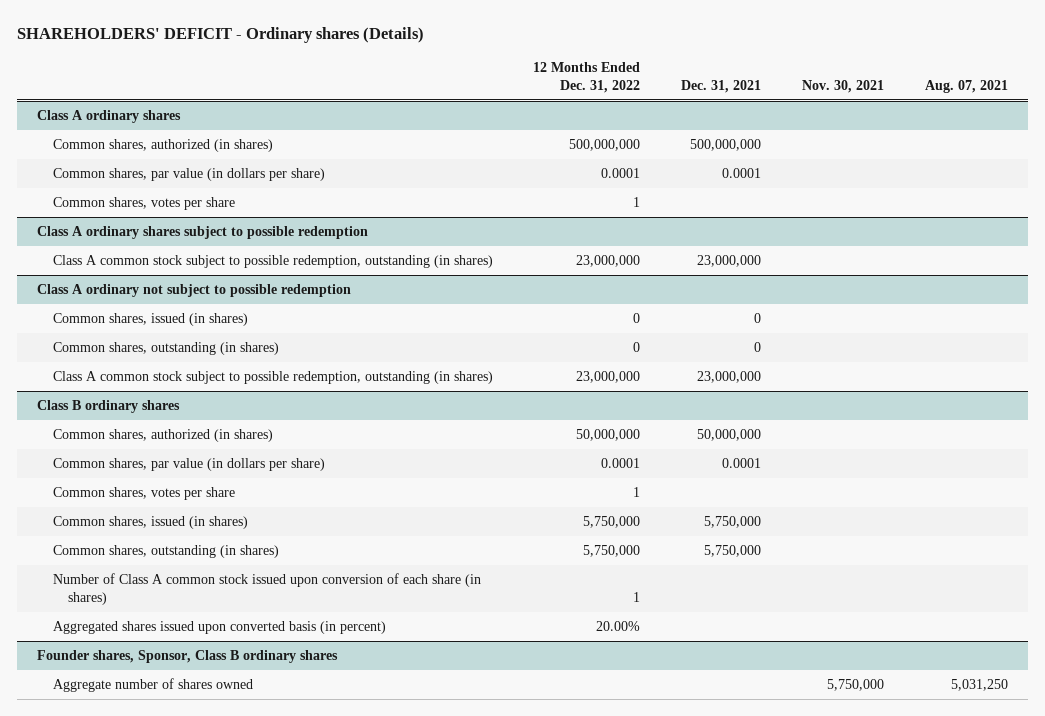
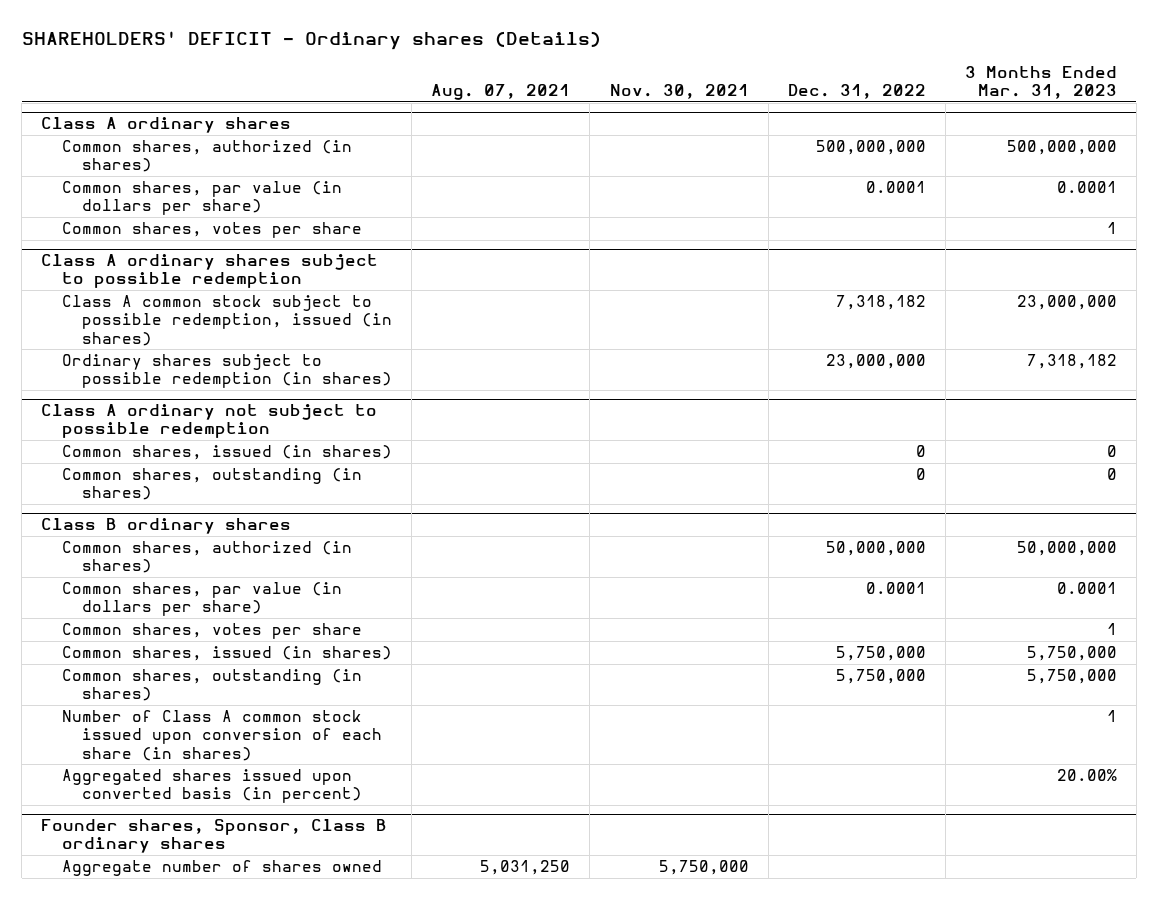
- | 12 Months Ended Dec. 31, 2022 | Dec. 31, 2021 | Nov. 30, 2021 | Aug. 07, 2021
+ | Aug. 07, 2021 | Nov. 30, 2021 | Dec. 31, 2022 | 3 Months Ended Mar. 31, 2023
@ Class A ordinary shares subject to possible redemption
- Class A common stock subject to possible redemption, outstanding (in shares) | 23,000,000 | 23,000,000 | |
+ Class A common stock subject to possible redemption, issued (in shares) | | | 7,318,182 | 23,000,000
+ Ordinary shares subject to possible redemption (in shares) | | | 23,000,000 | 7,318,182
@ Class A ordinary not subject to possible redemption
- Class A common stock subject to possible redemption, outstanding (in shares) | 23,000,000 | 23,000,000 | |

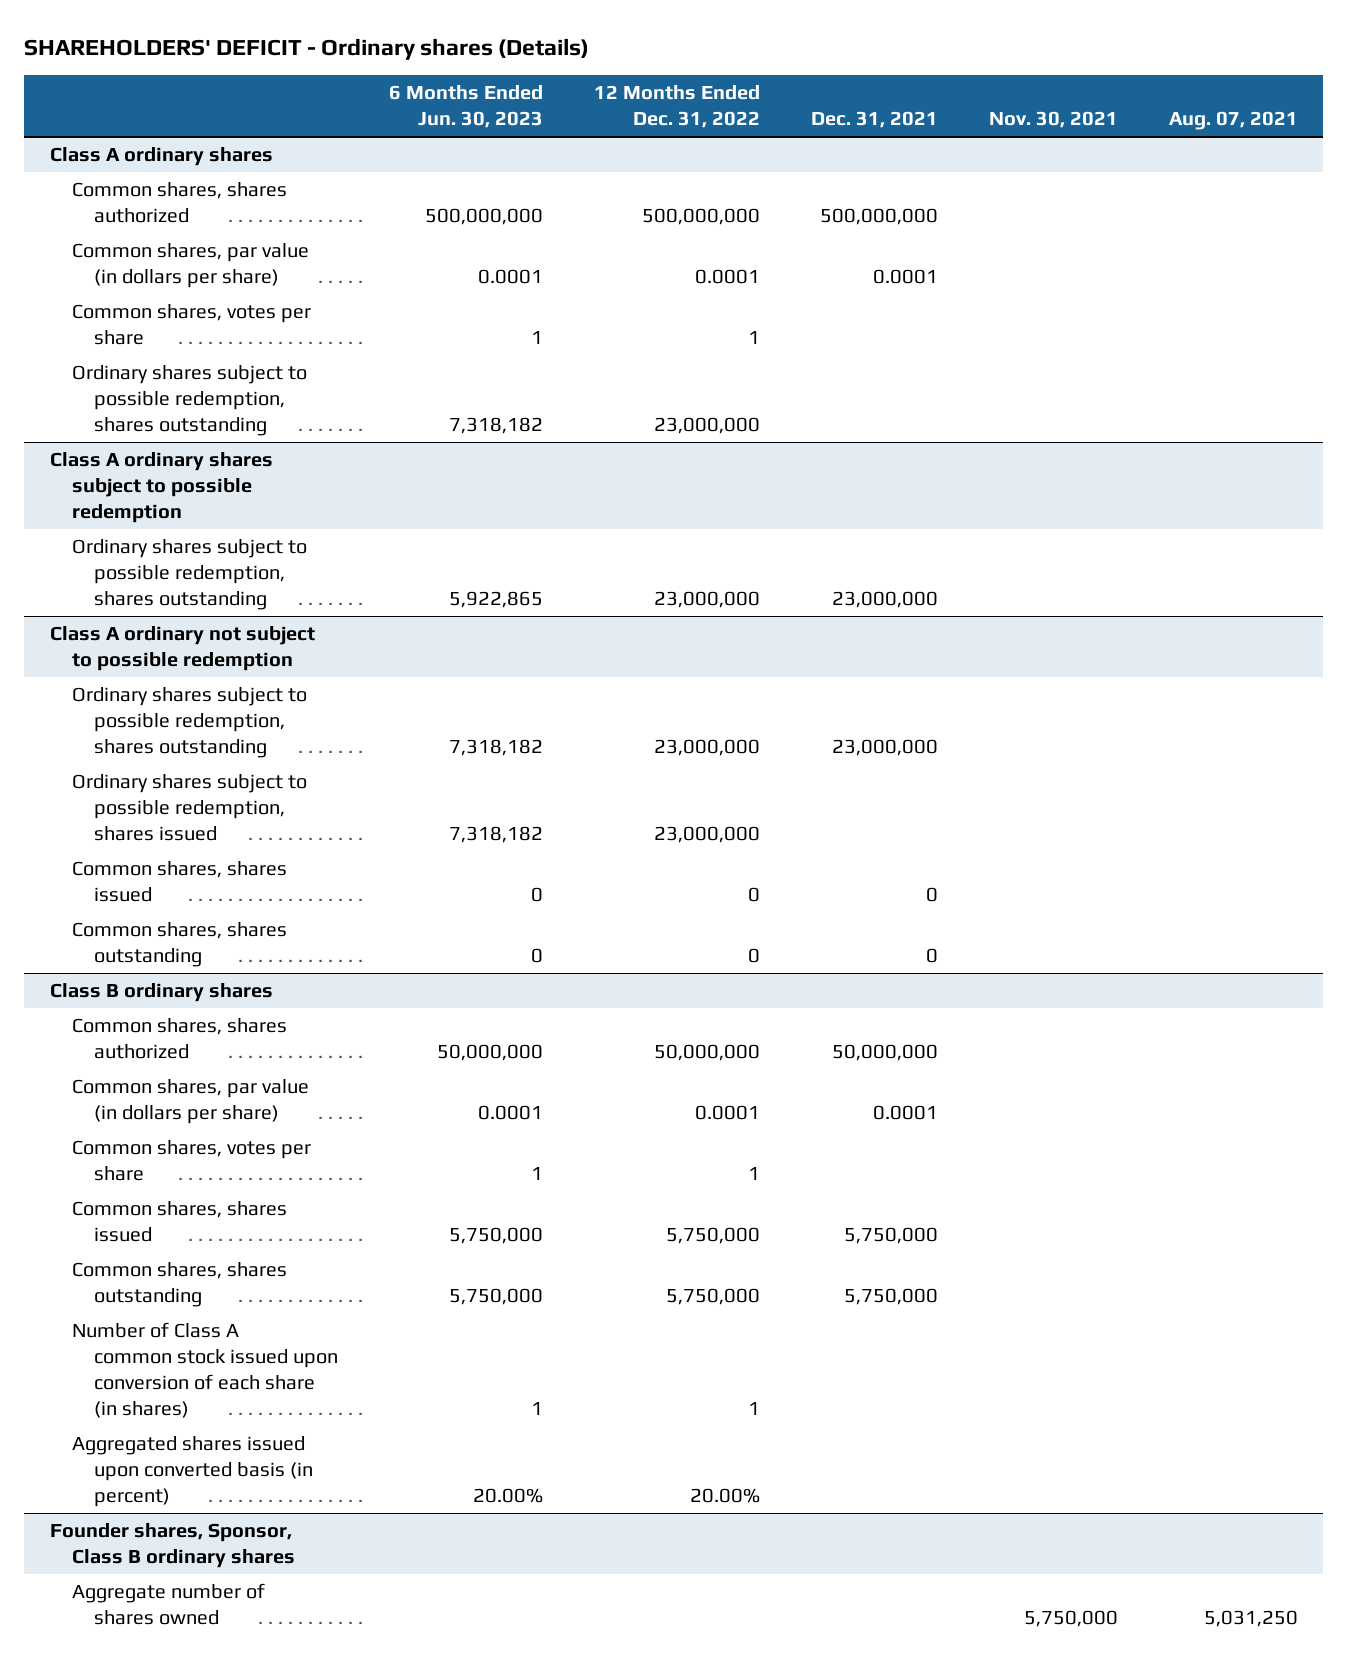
- | Aug. 07, 2021 | Nov. 30, 2021 | Dec. 31, 2022 | 3 Months Ended Mar. 31, 2023
+ | 6 Months Ended Jun. 30, 2023 | 12 Months Ended Dec. 31, 2022 | Dec. 31, 2021 | Nov. 30, 2021 | Aug. 07, 2021
@ Class A ordinary shares
- Common shares, authorized (in shares) | | | 500,000,000 | 500,000,000
+ Common shares, shares authorized | 500,000,000 | 500,000,000 | 500,000,000 | |
+ Ordinary shares subject to possible redemption, shares outstanding | 7,318,182 | 23,000,000 | | |
@ Class A ordinary shares subject to possible redemption
- Class A common stock subject to possible redemption, issued (in shares) | | | 7,318,182 | 23,000,000
- Ordinary shares subject to possible redemption (in shares) | | | 23,000,000 | 7,318,182
+ Ordinary shares subject to possible redemption, shares outstanding | 5,922,865 | 23,000,000 | 23,000,000 | |
@ Class A ordinary not subject to possible redemption
- Common shares, issued (in shares) | | | 0 | 0
- Common shares, outstanding (in shares) | | | 0 | 0
+ Ordinary shares subject to possible redemption, shares outstanding | 7,318,182 | 23,000,000 | 23,000,000 | |
+ Ordinary shares subject to possible redemption, shares issued | 7,318,182 | 23,000,000 | | |
+ Common shares, shares issued | 0 | 0 | 0 | |
+ Common shares, shares outstanding | 0 | 0 | 0 | |
@ Class B ordinary shares
- Common shares, authorized (in shares) | | | 50,000,000 | 50,000,000
+ Common shares, shares authorized | 50,000,000 | 50,000,000 | 50,000,000 | |
- Common shares, issued (in shares) | | | 5,750,000 | 5,750,000
- Common shares, outstanding (in shares) | | | 5,750,000 | 5,750,000
+ Common shares, shares issued | 5,750,000 | 5,750,000 | 5,750,000 | |
+ Common shares, shares outstanding | 5,750,000 | 5,750,000 | 5,750,000 | |

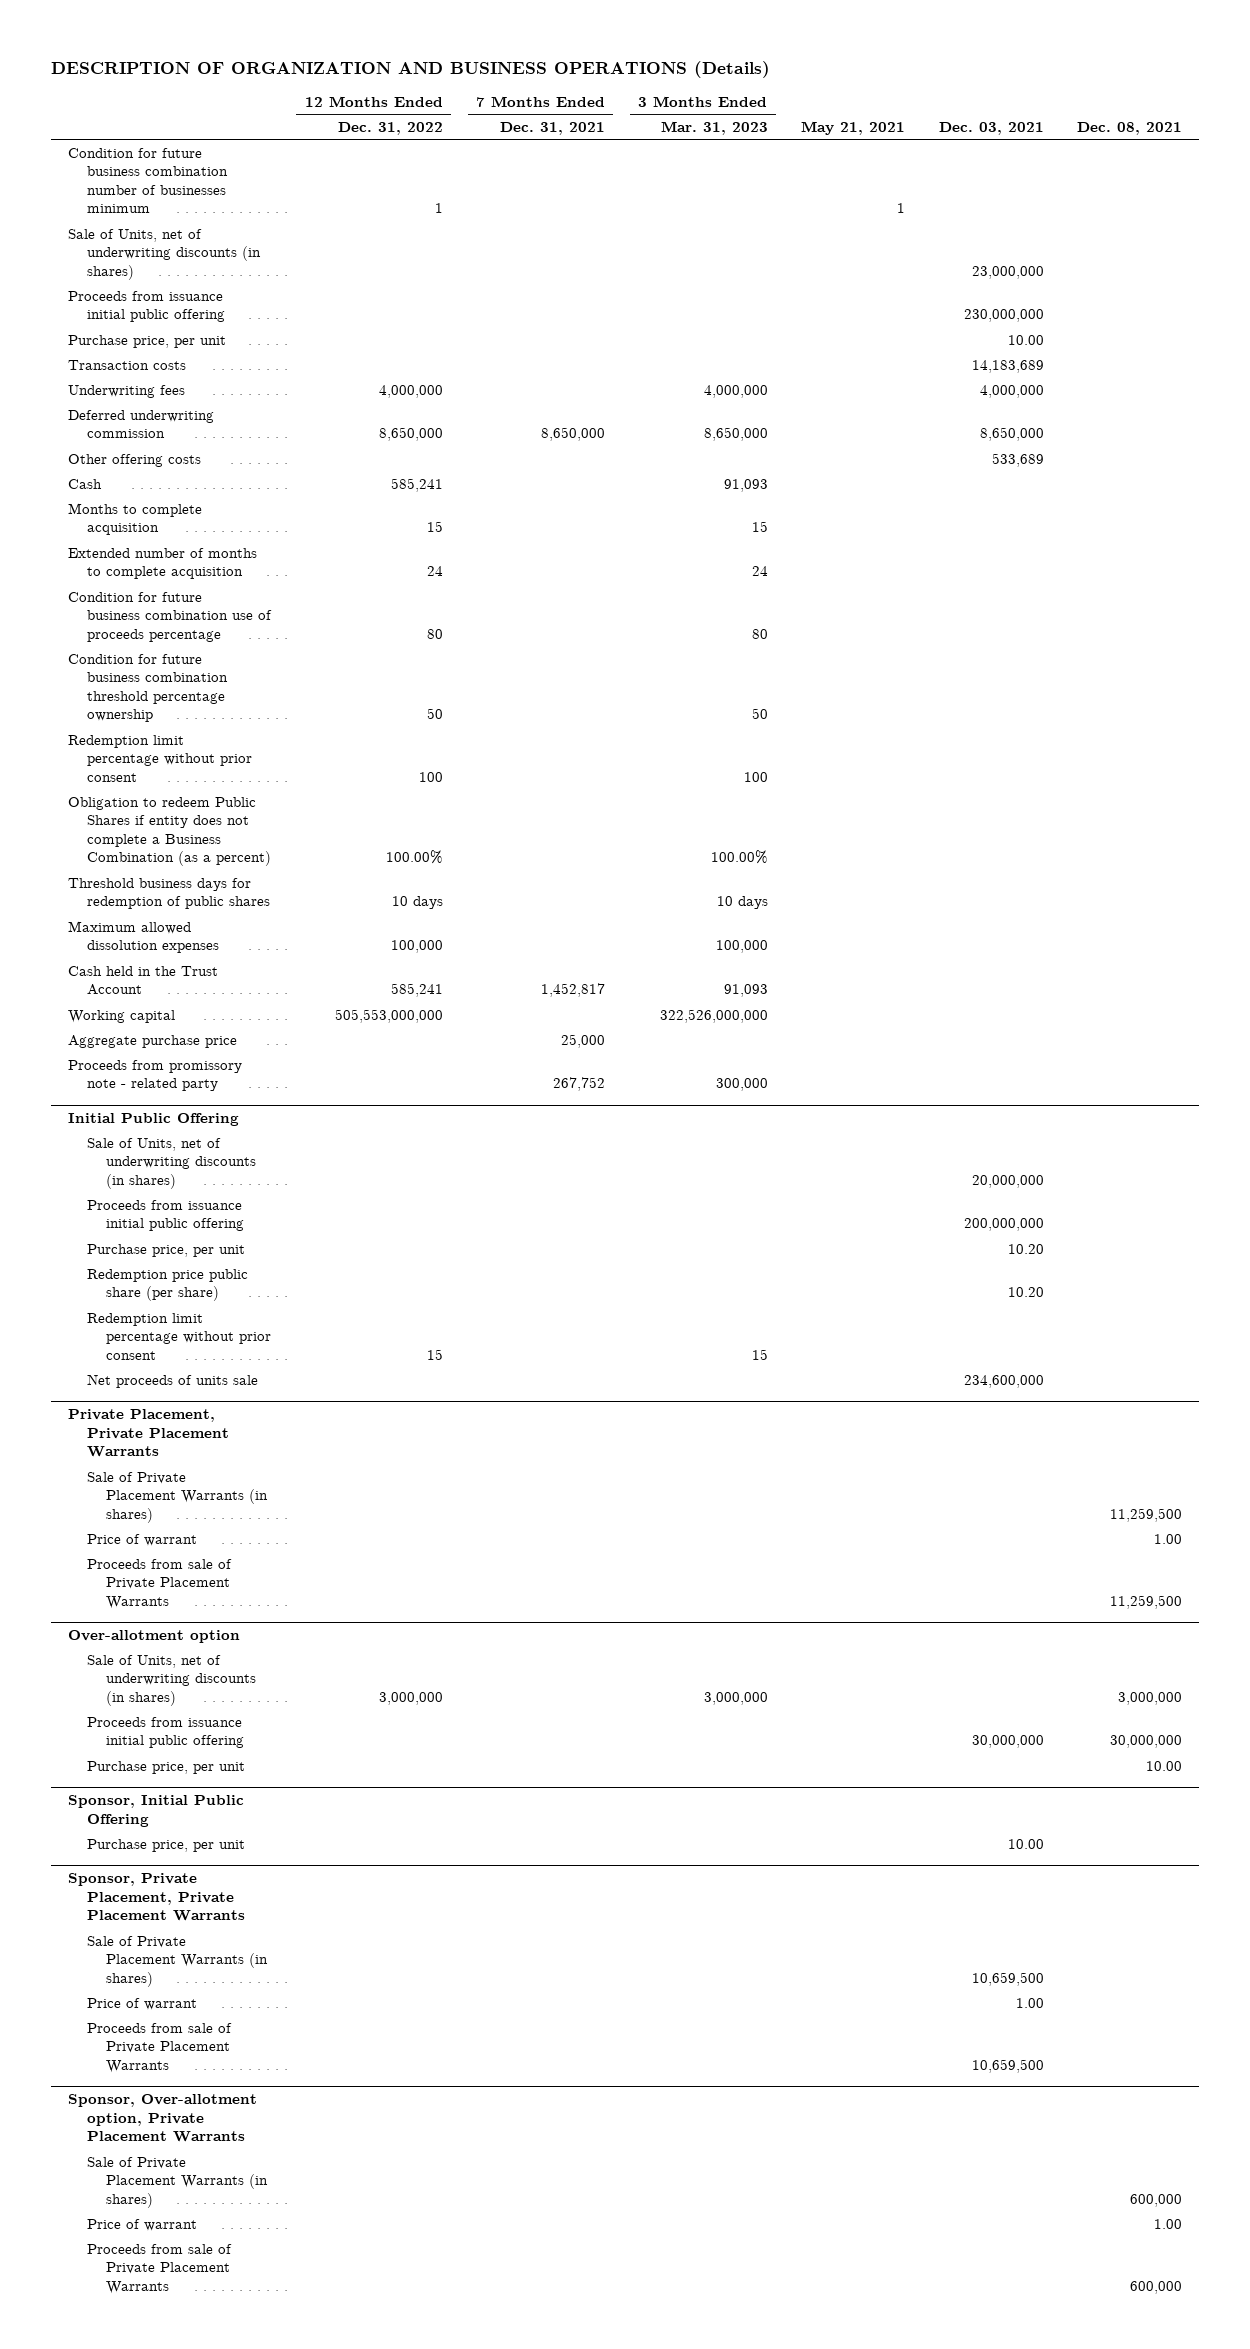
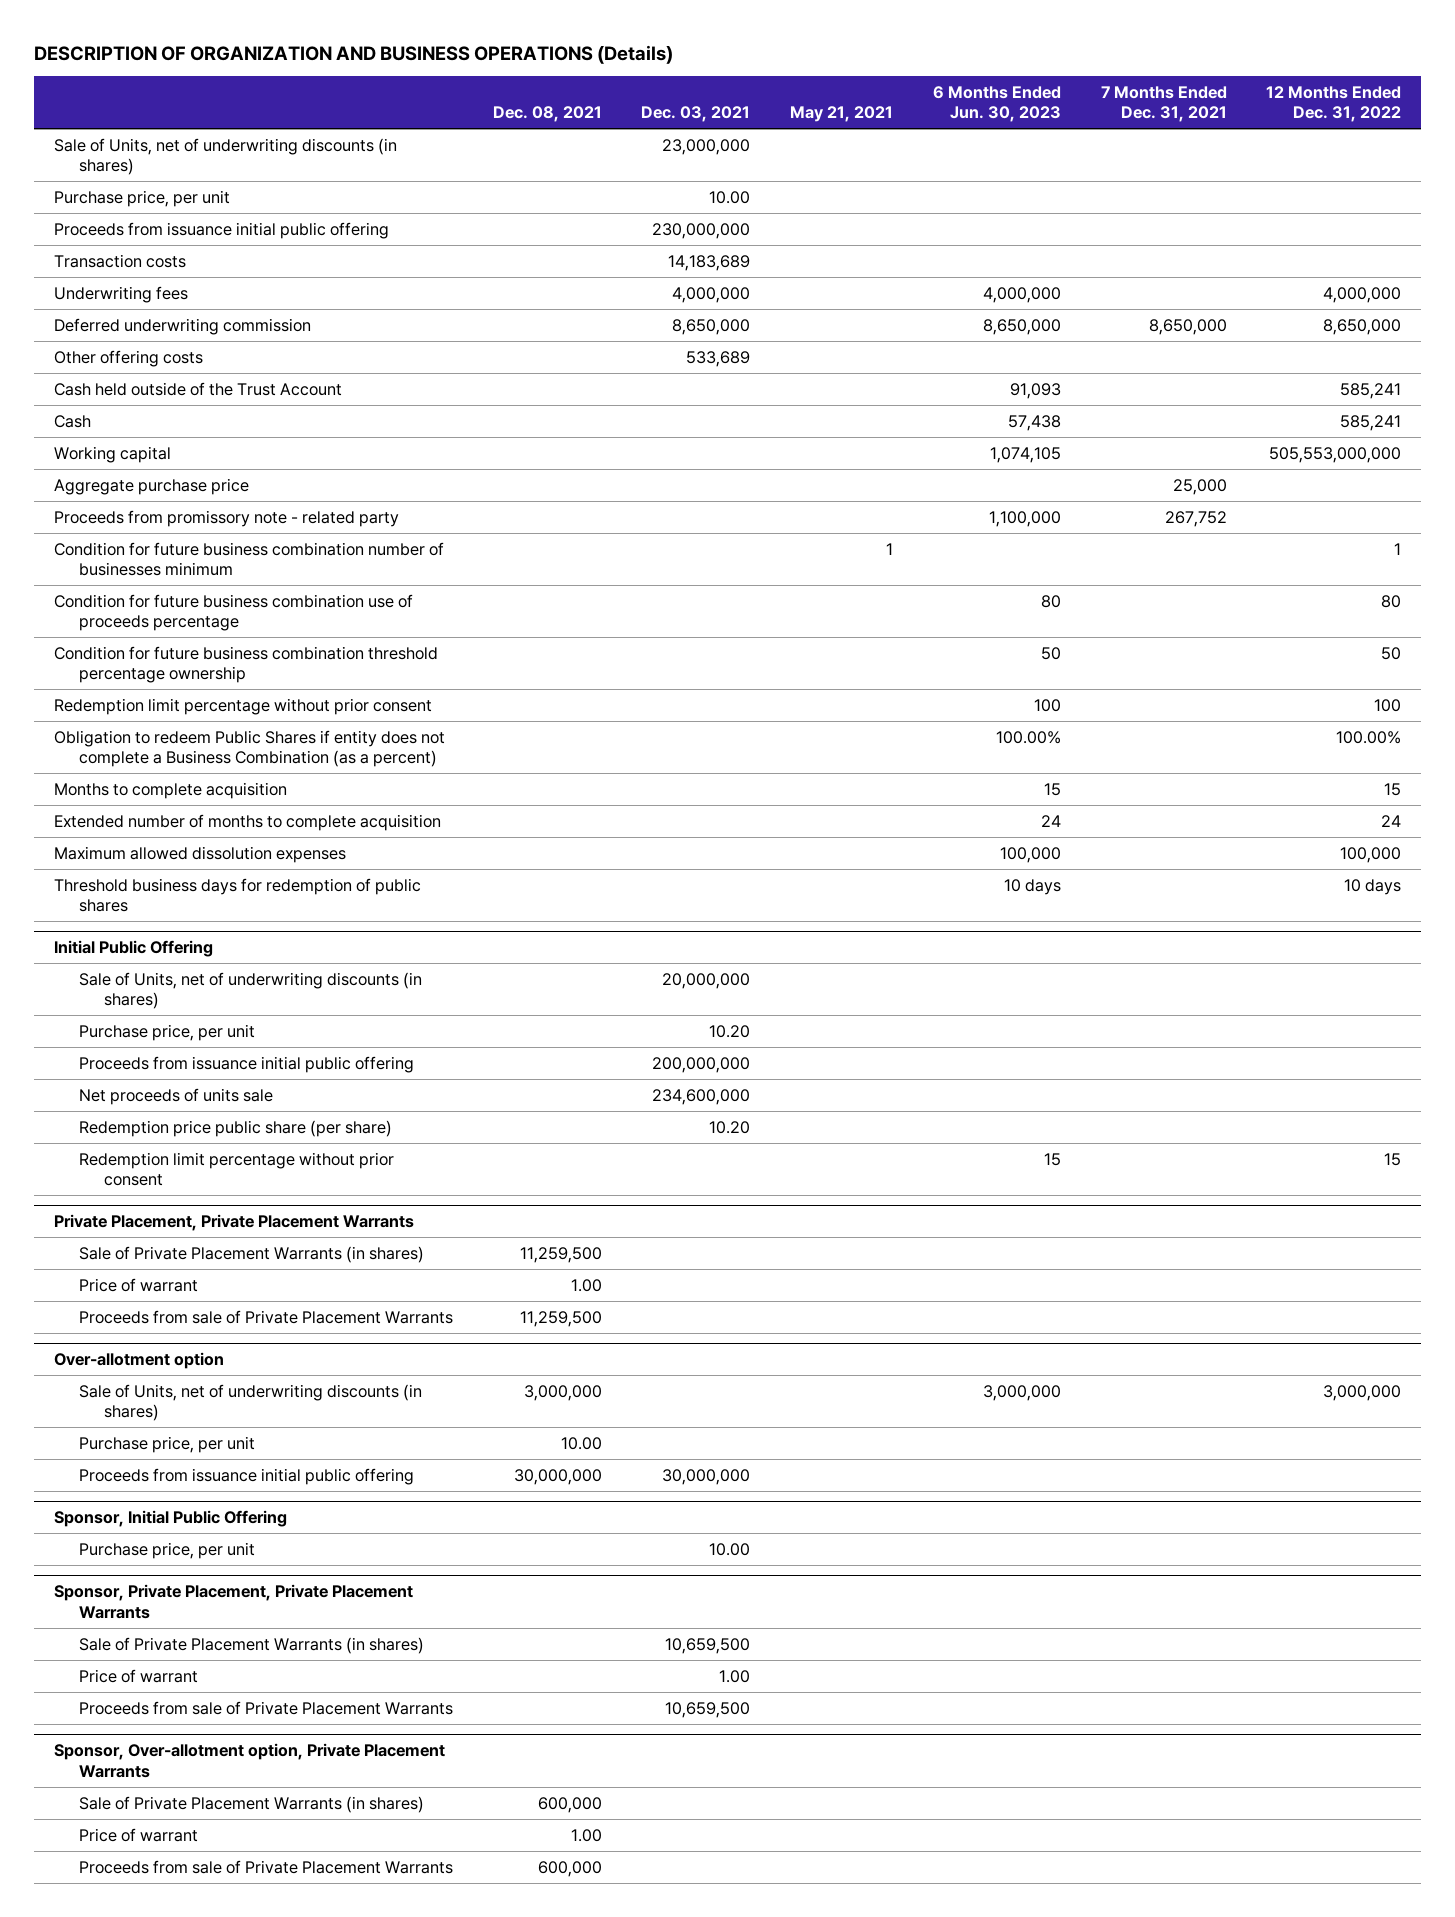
- | 12 Months Ended Dec. 31, 2022 | 7 Months Ended Dec. 31, 2021 | 3 Months Ended Mar. 31, 2023 | May 21, 2021 | Dec. 03, 2021 | Dec. 08, 2021
+ | Dec. 08, 2021 | Dec. 03, 2021 | May 21, 2021 | 6 Months Ended Jun. 30, 2023 | 7 Months Ended Dec. 31, 2021 | 12 Months Ended Dec. 31, 2022
moved down: Proceeds from issuance initial public offering | | 230,000,000 | | | |
+ Cash held outside of the Trust Account | | | | 91,093 | | 585,241
moved up: Working capital | | | | 1,074,105 | | 505,553,000,000
moved up: Aggregate purchase price | | | | | 25,000 |
moved up: Proceeds from promissory note - related party | | | | 1,100,000 | 267,752 |
moved down: Condition for future business combination number of businesses minimum | | | 1 | | | 1
moved down: Months to complete acquisition | | | | 15 | | 15
moved down: Extended number of months to complete acquisition | | | | 24 | | 24
- Cash held in the Trust Account | 585,241 | 1,452,817 | 91,093 | | |
moved down: Threshold business days for redemption of public shares | | | | 10 days | | 10 days
@ Initial Public Offering
moved down: Proceeds from issuance initial public offering | | 200,000,000 | | | |
moved up: Net proceeds of units sale | | 234,600,000 | | | |
@ Over-allotment option
moved down: Proceeds from issuance initial public offering | 30,000,000 | 30,000,000 | | | |

